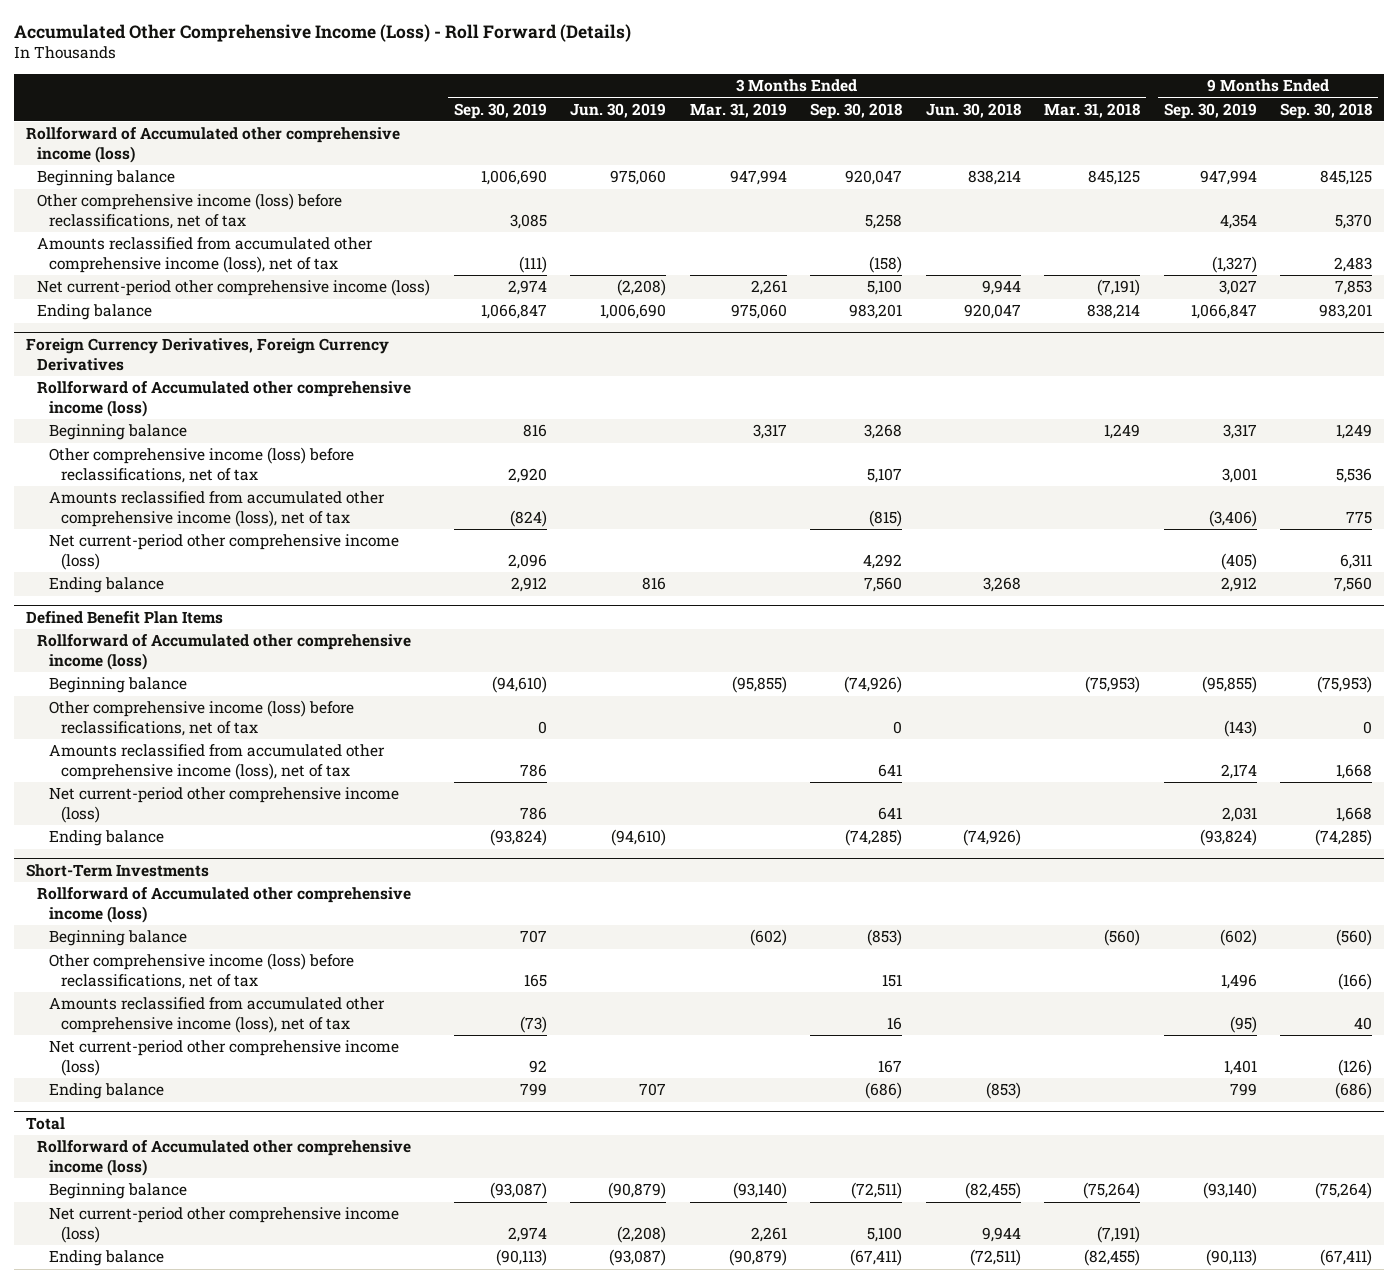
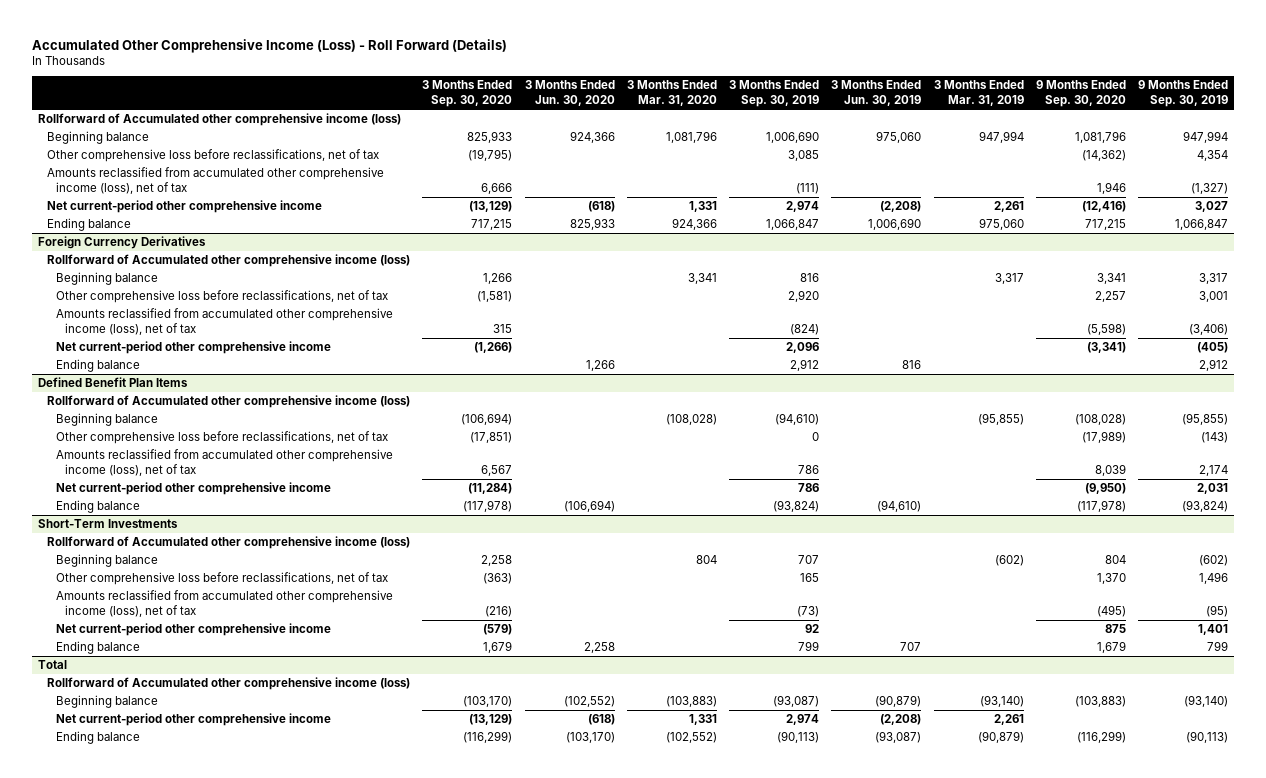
- | 3 Months Ended Sep. 30, 2019 | 3 Months Ended Jun. 30, 2019 | 3 Months Ended Mar. 31, 2019 | 3 Months Ended Sep. 30, 2018 | 3 Months Ended Jun. 30, 2018 | 3 Months Ended Mar. 31, 2018 | 9 Months Ended Sep. 30, 2019 | 9 Months Ended Sep. 30, 2018
+ | 3 Months Ended Sep. 30, 2020 | 3 Months Ended Jun. 30, 2020 | 3 Months Ended Mar. 31, 2020 | 3 Months Ended Sep. 30, 2019 | 3 Months Ended Jun. 30, 2019 | 3 Months Ended Mar. 31, 2019 | 9 Months Ended Sep. 30, 2020 | 9 Months Ended Sep. 30, 2019
- Other comprehensive income (loss) before reclassifications, net of tax | 3,085 | | | 5,258 | | | 4,354 | 5,370
+ Other comprehensive loss before reclassifications, net of tax | (19,795) | | | 3,085 | | | (14,362) | 4,354
- Net current-period other comprehensive income (loss) | 2,974 | (2,208) | 2,261 | 5,100 | 9,944 | (7,191) | 3,027 | 7,853
+ Net current-period other comprehensive income | (13,129) | (618) | 1,331 | 2,974 | (2,208) | 2,261 | (12,416) | 3,027
- Foreign Currency Derivatives, Foreign Currency Derivatives
+ Foreign Currency Derivatives
- Other comprehensive income (loss) before reclassifications, net of tax | 2,920 | | | 5,107 | | | 3,001 | 5,536
+ Other comprehensive loss before reclassifications, net of tax | (1,581) | | | 2,920 | | | 2,257 | 3,001
- Net current-period other comprehensive income (loss) | 2,096 | | | 4,292 | | | (405) | 6,311
+ Net current-period other comprehensive income | (1,266) | | | 2,096 | | | (3,341) | (405)
@ Defined Benefit Plan Items
- Other comprehensive income (loss) before reclassifications, net of tax | 0 | | | 0 | | | (143) | 0
+ Other comprehensive loss before reclassifications, net of tax | (17,851) | | | 0 | | | (17,989) | (143)
- Net current-period other comprehensive income (loss) | 786 | | | 641 | | | 2,031 | 1,668
+ Net current-period other comprehensive income | (11,284) | | | 786 | | | (9,950) | 2,031
@ Short-Term Investments
- Other comprehensive income (loss) before reclassifications, net of tax | 165 | | | 151 | | | 1,496 | (166)
+ Other comprehensive loss before reclassifications, net of tax | (363) | | | 165 | | | 1,370 | 1,496
- Net current-period other comprehensive income (loss) | 92 | | | 167 | | | 1,401 | (126)
+ Net current-period other comprehensive income | (579) | | | 92 | | | 875 | 1,401
@ Total
- Net current-period other comprehensive income (loss) | 2,974 | (2,208) | 2,261 | 5,100 | 9,944 | (7,191) | |
+ Net current-period other comprehensive income | (13,129) | (618) | 1,331 | 2,974 | (2,208) | 2,261 | |

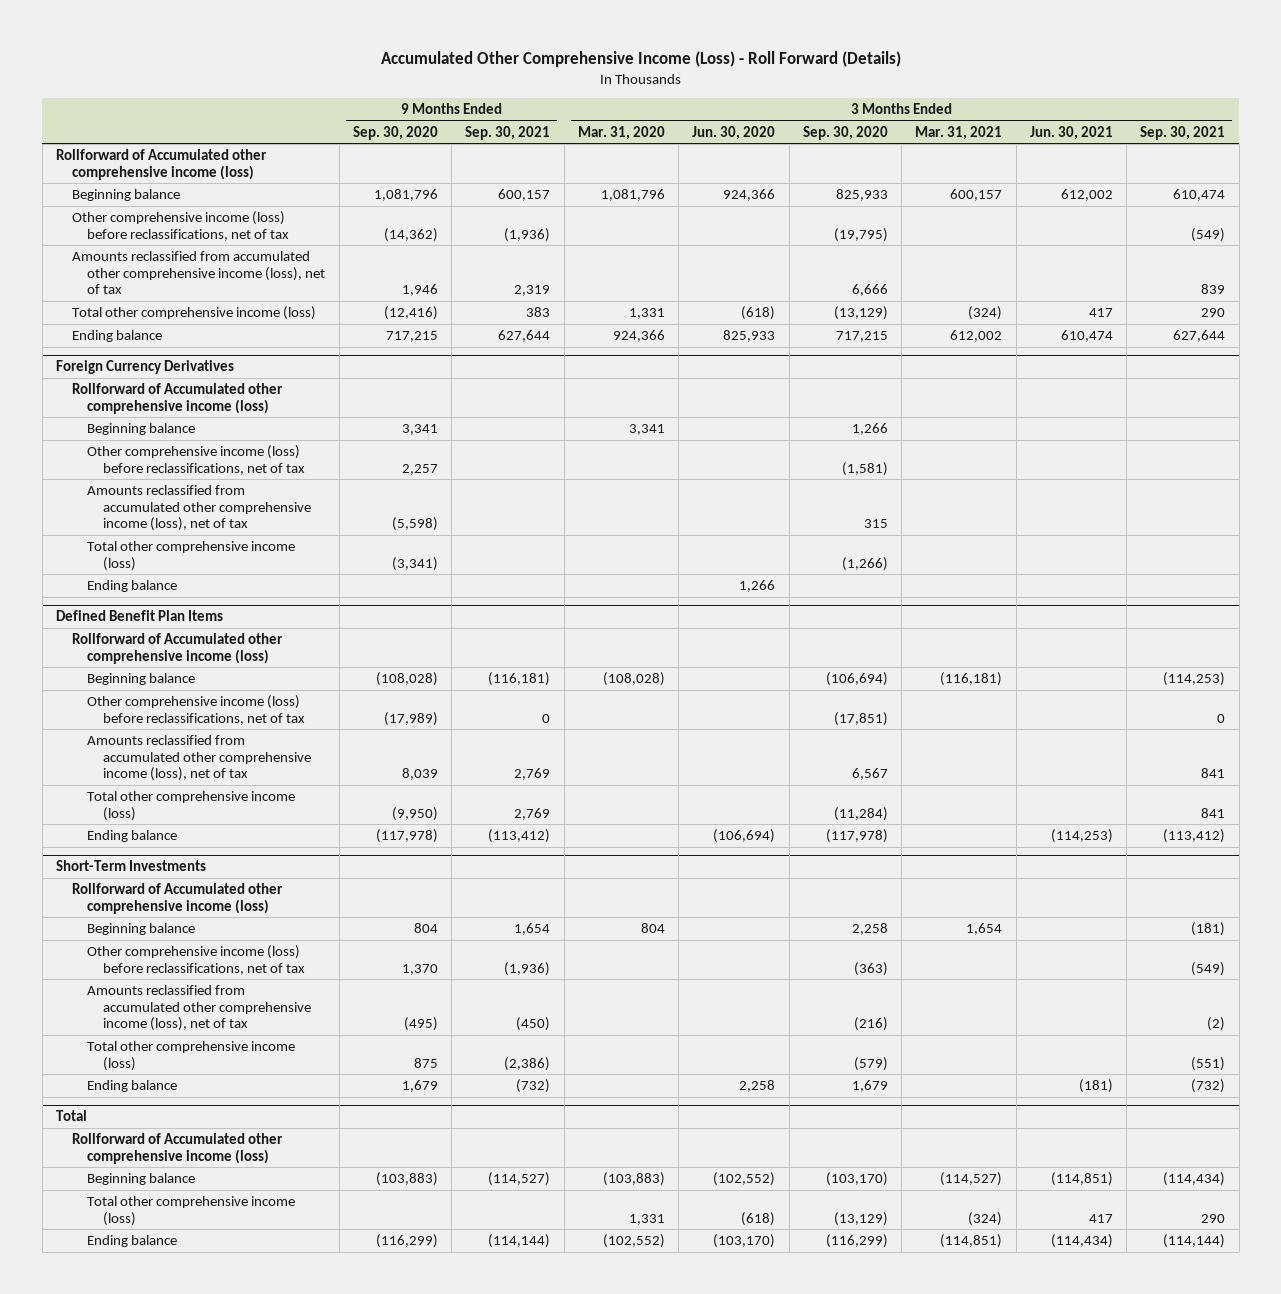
- | 3 Months Ended Sep. 30, 2020 | 3 Months Ended Jun. 30, 2020 | 3 Months Ended Mar. 31, 2020 | 3 Months Ended Sep. 30, 2019 | 3 Months Ended Jun. 30, 2019 | 3 Months Ended Mar. 31, 2019 | 9 Months Ended Sep. 30, 2020 | 9 Months Ended Sep. 30, 2019
+ | 9 Months Ended Sep. 30, 2020 | 9 Months Ended Sep. 30, 2021 | 3 Months Ended Mar. 31, 2020 | 3 Months Ended Jun. 30, 2020 | 3 Months Ended Sep. 30, 2020 | 3 Months Ended Mar. 31, 2021 | 3 Months Ended Jun. 30, 2021 | 3 Months Ended Sep. 30, 2021
- Other comprehensive loss before reclassifications, net of tax | (19,795) | | | 3,085 | | | (14,362) | 4,354
+ Other comprehensive income (loss) before reclassifications, net of tax | (14,362) | (1,936) | | | (19,795) | | | (549)
- Net current-period other comprehensive income | (13,129) | (618) | 1,331 | 2,974 | (2,208) | 2,261 | (12,416) | 3,027
+ Total other comprehensive income (loss) | (12,416) | 383 | 1,331 | (618) | (13,129) | (324) | 417 | 290
@ Foreign Currency Derivatives
- Other comprehensive loss before reclassifications, net of tax | (1,581) | | | 2,920 | | | 2,257 | 3,001
+ Other comprehensive income (loss) before reclassifications, net of tax | 2,257 | | | | (1,581) | | |
- Net current-period other comprehensive income | (1,266) | | | 2,096 | | | (3,341) | (405)
+ Total other comprehensive income (loss) | (3,341) | | | | (1,266) | | |
@ Defined Benefit Plan Items
- Other comprehensive loss before reclassifications, net of tax | (17,851) | | | 0 | | | (17,989) | (143)
+ Other comprehensive income (loss) before reclassifications, net of tax | (17,989) | 0 | | | (17,851) | | | 0
- Net current-period other comprehensive income | (11,284) | | | 786 | | | (9,950) | 2,031
+ Total other comprehensive income (loss) | (9,950) | 2,769 | | | (11,284) | | | 841
@ Short-Term Investments
- Other comprehensive loss before reclassifications, net of tax | (363) | | | 165 | | | 1,370 | 1,496
+ Other comprehensive income (loss) before reclassifications, net of tax | 1,370 | (1,936) | | | (363) | | | (549)
- Net current-period other comprehensive income | (579) | | | 92 | | | 875 | 1,401
+ Total other comprehensive income (loss) | 875 | (2,386) | | | (579) | | | (551)
@ Total
- Net current-period other comprehensive income | (13,129) | (618) | 1,331 | 2,974 | (2,208) | 2,261 | |
+ Total other comprehensive income (loss) | | | 1,331 | (618) | (13,129) | (324) | 417 | 290

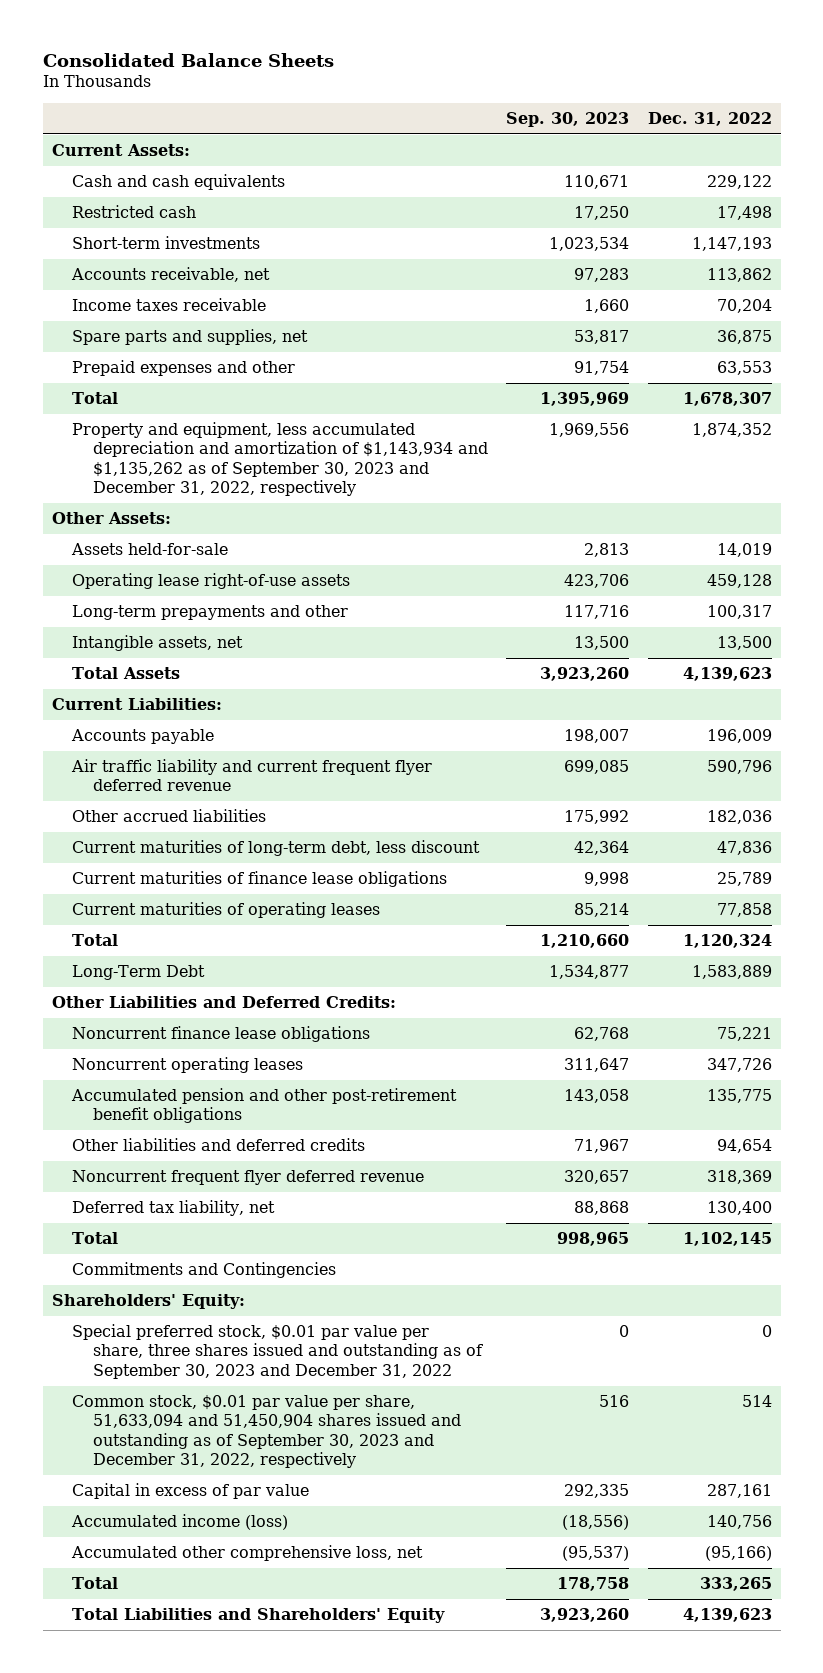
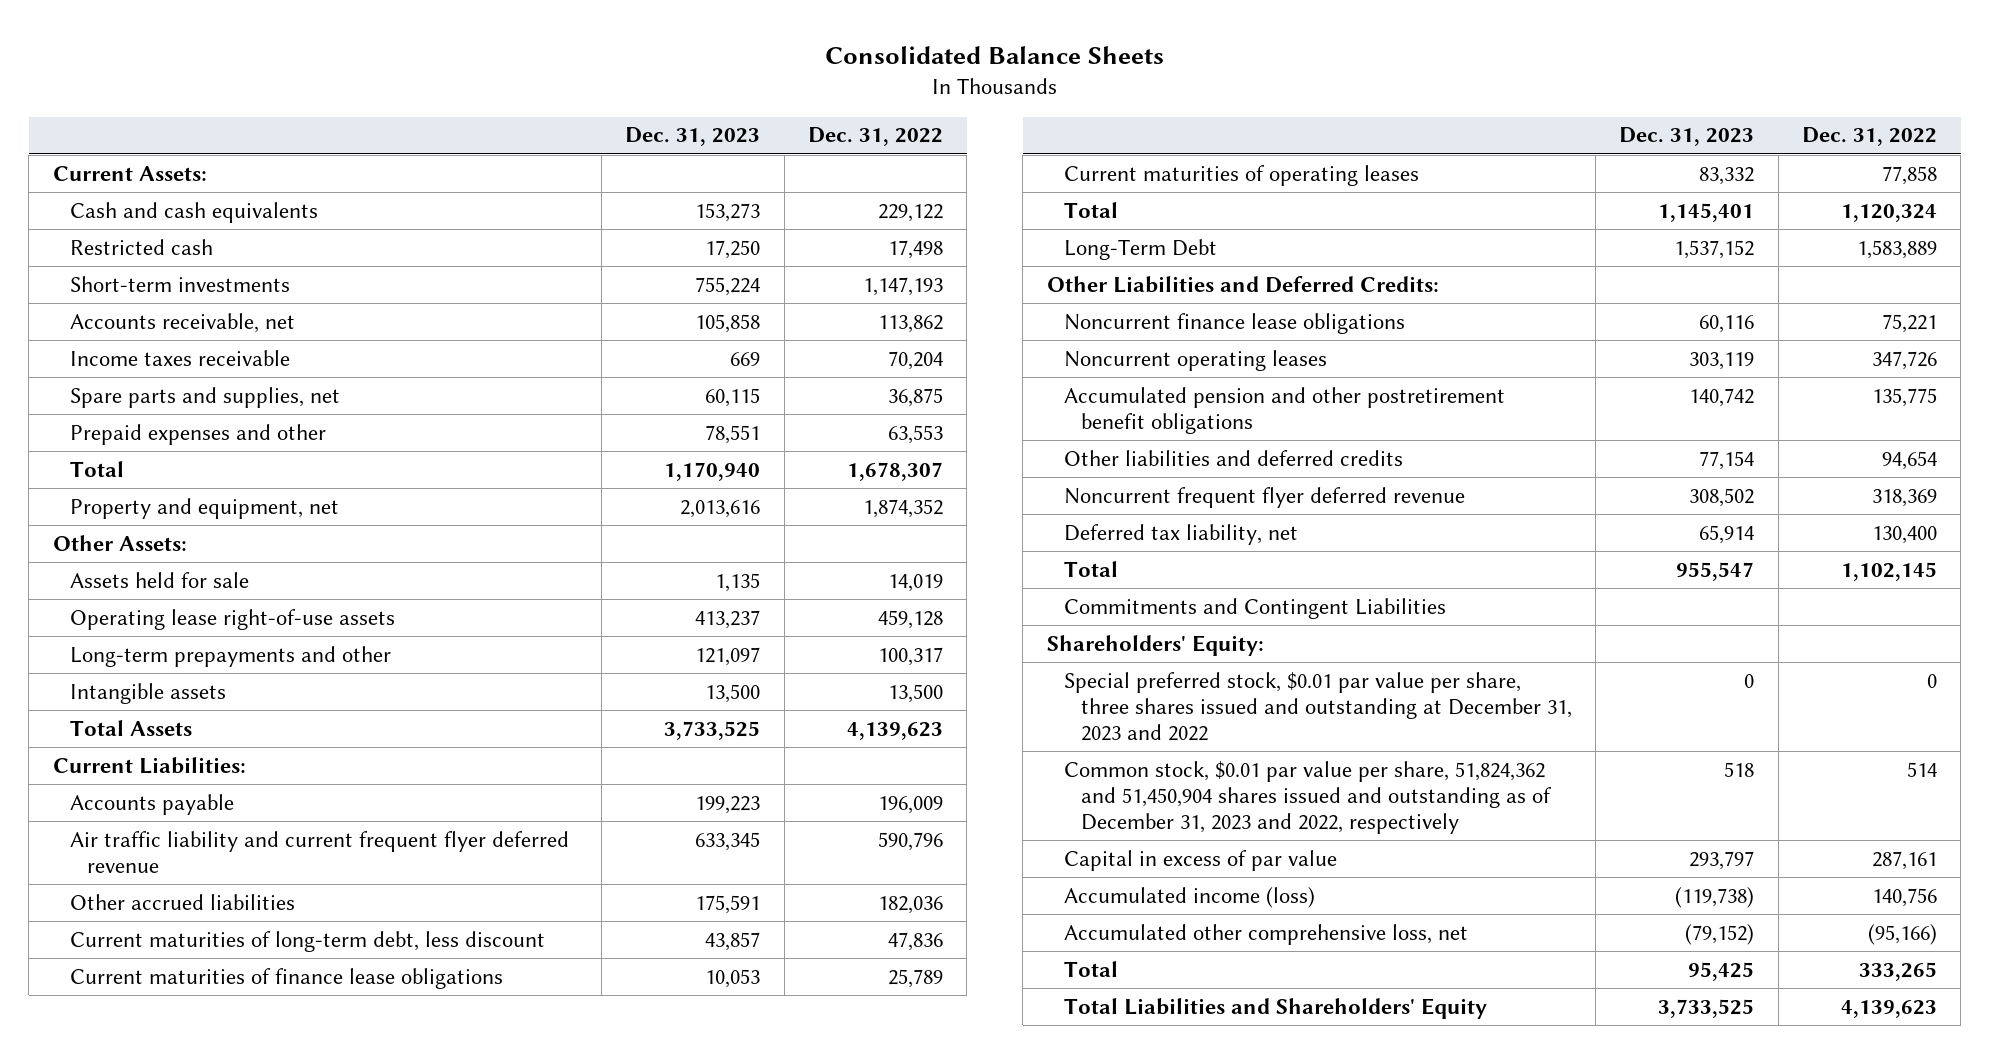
- | Sep. 30, 2023 | Dec. 31, 2022
+ | Dec. 31, 2023 | Dec. 31, 2022
- Property and equipment, less accumulated depreciation and amortization of $1,143,934 and $1,135,262 as of September 30, 2023 and December 31, 2022, respectively | 1,969,556 | 1,874,352
+ Property and equipment, net | 2,013,616 | 1,874,352
- Assets held-for-sale | 2,813 | 14,019
+ Assets held for sale | 1,135 | 14,019
- Intangible assets, net | 13,500 | 13,500
+ Intangible assets | 13,500 | 13,500
- Accumulated pension and other post-retirement benefit obligations | 143,058 | 135,775
+ Accumulated pension and other postretirement benefit obligations | 140,742 | 135,775
- Commitments and Contingencies
+ Commitments and Contingent Liabilities
- Special preferred stock, $0.01 par value per share, three shares issued and outstanding as of September 30, 2023 and December 31, 2022 | 0 | 0
- Common stock, $0.01 par value per share, 51,633,094 and 51,450,904 shares issued and outstanding as of September 30, 2023 and December 31, 2022, respectively | 516 | 514
+ Special preferred stock, $0.01 par value per share, three shares issued and outstanding at December 31, 2023 and 2022 | 0 | 0
+ Common stock, $0.01 par value per share, 51,824,362 and 51,450,904 shares issued and outstanding as of December 31, 2023 and 2022, respectively | 518 | 514

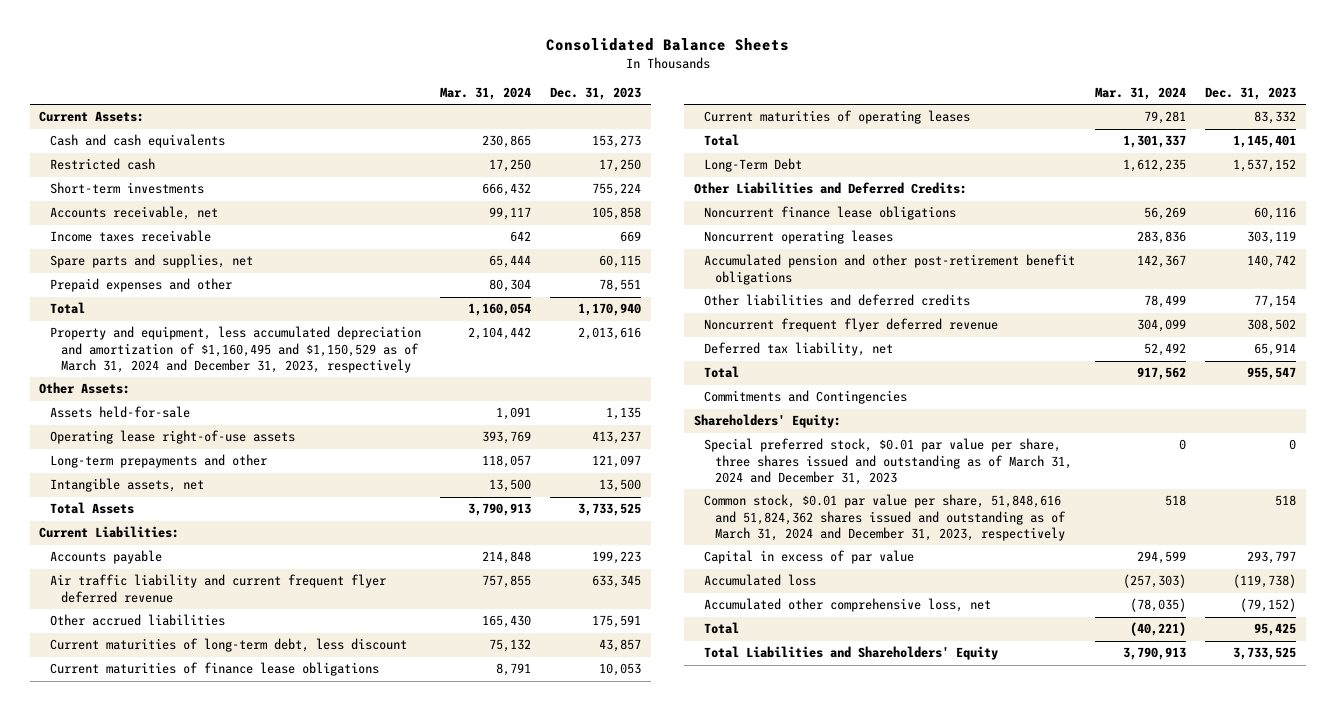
- | Dec. 31, 2023 | Dec. 31, 2022
+ | Mar. 31, 2024 | Dec. 31, 2023
- Property and equipment, net | 2,013,616 | 1,874,352
+ Property and equipment, less accumulated depreciation and amortization of $1,160,495 and $1,150,529 as of March 31, 2024 and December 31, 2023, respectively | 2,104,442 | 2,013,616
- Assets held for sale | 1,135 | 14,019
+ Assets held-for-sale | 1,091 | 1,135
- Intangible assets | 13,500 | 13,500
+ Intangible assets, net | 13,500 | 13,500
- Accumulated pension and other postretirement benefit obligations | 140,742 | 135,775
+ Accumulated pension and other post-retirement benefit obligations | 142,367 | 140,742
- Commitments and Contingent Liabilities
+ Commitments and Contingencies
- Special preferred stock, $0.01 par value per share, three shares issued and outstanding at December 31, 2023 and 2022 | 0 | 0
- Common stock, $0.01 par value per share, 51,824,362 and 51,450,904 shares issued and outstanding as of December 31, 2023 and 2022, respectively | 518 | 514
+ Special preferred stock, $0.01 par value per share, three shares issued and outstanding as of March 31, 2024 and December 31, 2023 | 0 | 0
+ Common stock, $0.01 par value per share, 51,848,616 and 51,824,362 shares issued and outstanding as of March 31, 2024 and December 31, 2023, respectively | 518 | 518
- Accumulated income (loss) | (119,738) | 140,756
+ Accumulated loss | (257,303) | (119,738)

